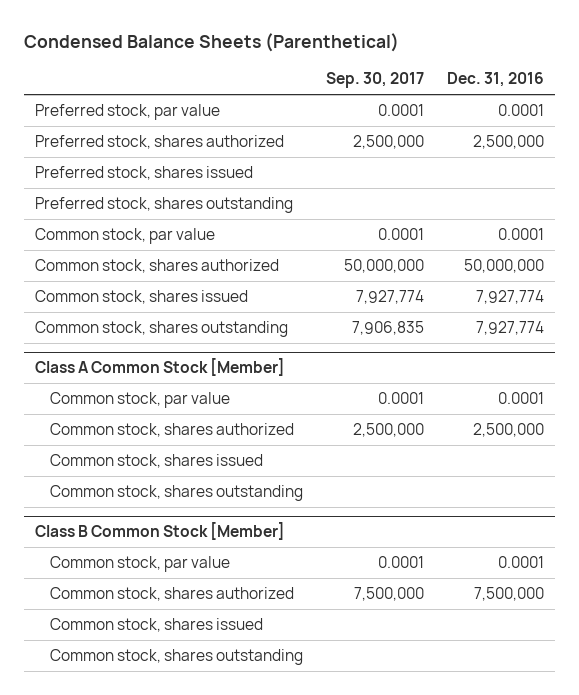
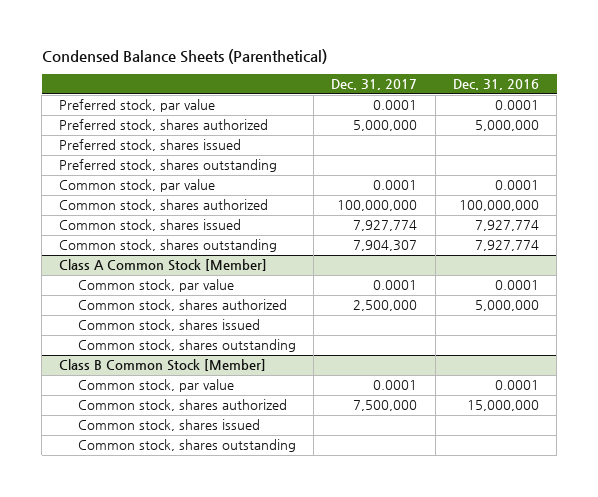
- | Sep. 30, 2017 | Dec. 31, 2016
+ | Dec. 31, 2017 | Dec. 31, 2016
- Preferred stock, shares authorized | 2,500,000 | 2,500,000
+ Preferred stock, shares authorized | 5,000,000 | 5,000,000
- Common stock, shares authorized | 50,000,000 | 50,000,000
+ Common stock, shares authorized | 100,000,000 | 100,000,000
@ Class A Common Stock [Member]
- Common stock, shares authorized | 2,500,000 | 2,500,000
+ Common stock, shares authorized | 2,500,000 | 5,000,000
@ Class B Common Stock [Member]
- Common stock, shares authorized | 7,500,000 | 7,500,000
+ Common stock, shares authorized | 7,500,000 | 15,000,000

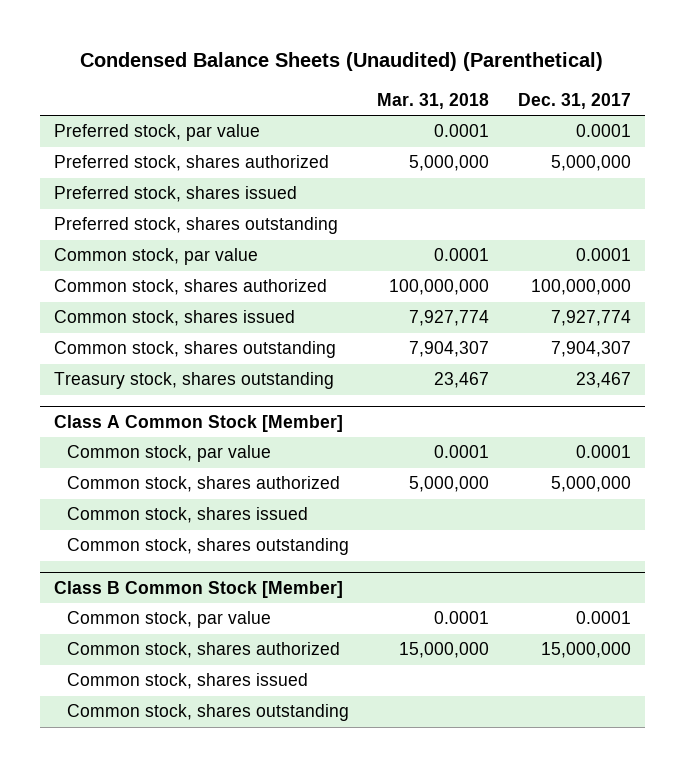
- Condensed Balance Sheets (Parenthetical)
+ Condensed Balance Sheets (Unaudited) (Parenthetical)
- | Dec. 31, 2017 | Dec. 31, 2016
+ | Mar. 31, 2018 | Dec. 31, 2017
+ Treasury stock, shares outstanding | 23,467 | 23,467
@ Class A Common Stock [Member]
- Common stock, shares authorized | 2,500,000 | 5,000,000
+ Common stock, shares authorized | 5,000,000 | 5,000,000
@ Class B Common Stock [Member]
- Common stock, shares authorized | 7,500,000 | 15,000,000
+ Common stock, shares authorized | 15,000,000 | 15,000,000

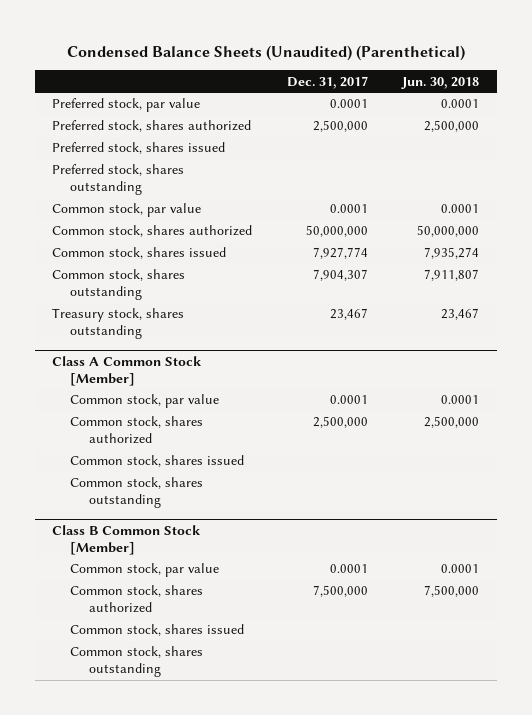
- | Mar. 31, 2018 | Dec. 31, 2017
+ | Dec. 31, 2017 | Jun. 30, 2018
- Preferred stock, shares authorized | 5,000,000 | 5,000,000
+ Preferred stock, shares authorized | 2,500,000 | 2,500,000
- Common stock, shares authorized | 100,000,000 | 100,000,000
+ Common stock, shares authorized | 50,000,000 | 50,000,000
@ Class A Common Stock [Member]
- Common stock, shares authorized | 5,000,000 | 5,000,000
+ Common stock, shares authorized | 2,500,000 | 2,500,000
@ Class B Common Stock [Member]
- Common stock, shares authorized | 15,000,000 | 15,000,000
+ Common stock, shares authorized | 7,500,000 | 7,500,000

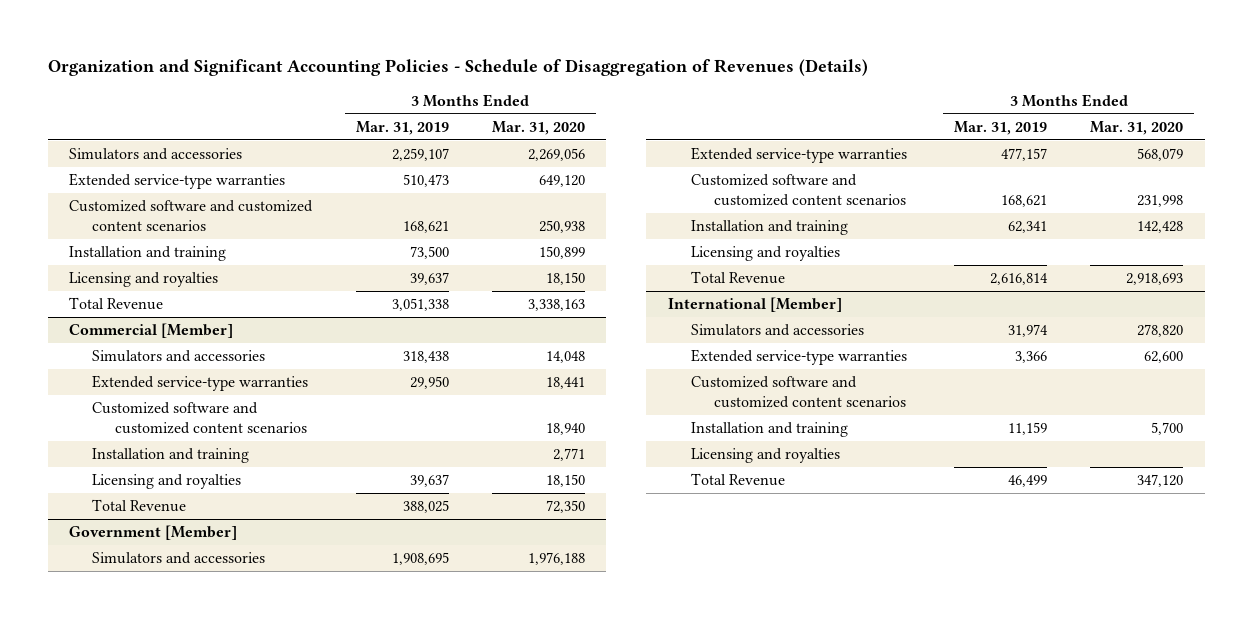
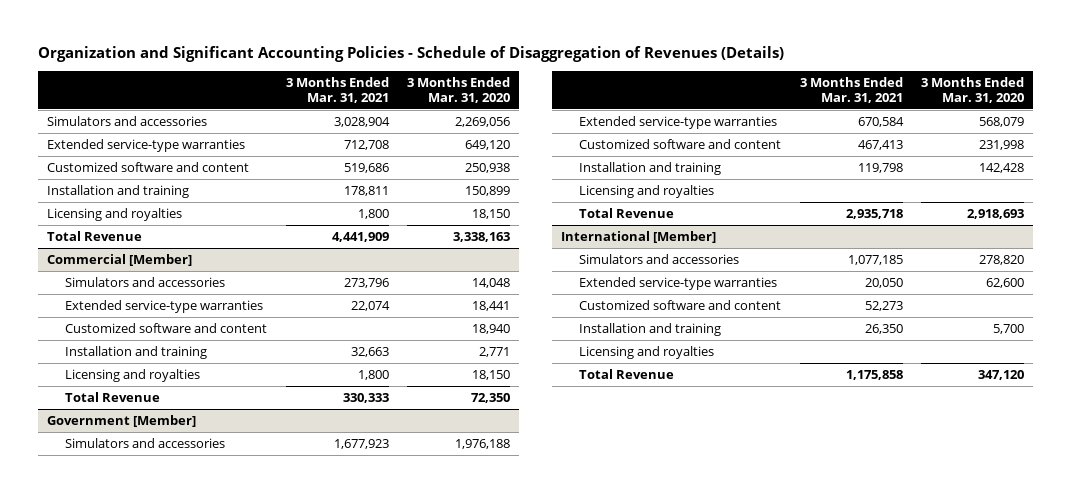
- | 3 Months Ended Mar. 31, 2019 | 3 Months Ended Mar. 31, 2020
+ | 3 Months Ended Mar. 31, 2021 | 3 Months Ended Mar. 31, 2020
- Customized software and customized content scenarios | 168,621 | 250,938
+ Customized software and content | 519,686 | 250,938
@ Commercial [Member]
- Customized software and customized content scenarios | | 18,940
+ Customized software and content | | 18,940
@ Government [Member]
- Customized software and customized content scenarios | 168,621 | 231,998
+ Customized software and content | 467,413 | 231,998
@ International [Member]
- Customized software and customized content scenarios
+ Customized software and content | 52,273 |

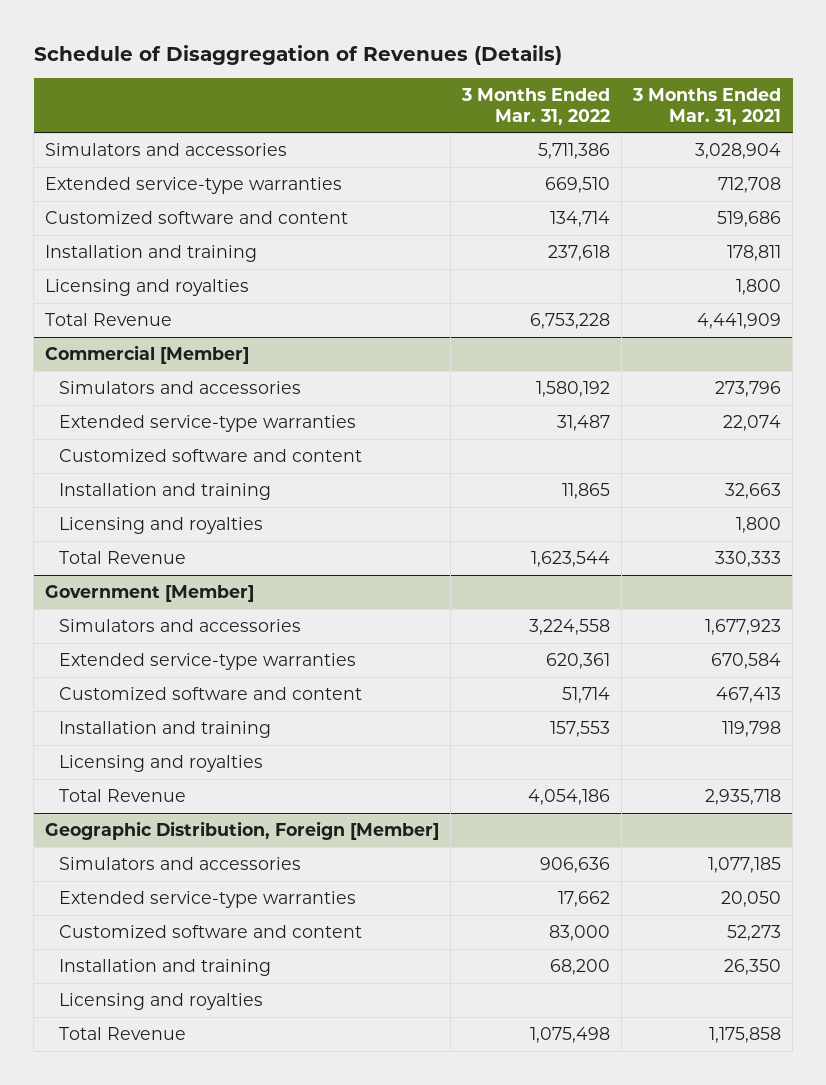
- Organization and Significant Accounting Policies - Schedule of Disaggregation of Revenues (Details)
+ Schedule of Disaggregation of Revenues (Details)
- | 3 Months Ended Mar. 31, 2021 | 3 Months Ended Mar. 31, 2020
+ | 3 Months Ended Mar. 31, 2022 | 3 Months Ended Mar. 31, 2021
- International [Member]
+ Geographic Distribution, Foreign [Member]

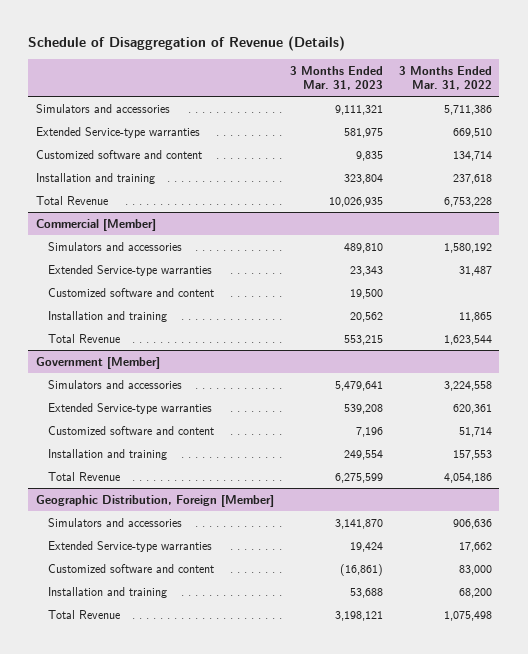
- Schedule of Disaggregation of Revenues (Details)
+ Schedule of Disaggregation of Revenue (Details)
- | 3 Months Ended Mar. 31, 2022 | 3 Months Ended Mar. 31, 2021
+ | 3 Months Ended Mar. 31, 2023 | 3 Months Ended Mar. 31, 2022
- Extended service-type warranties | 669,510 | 712,708
+ Extended Service-type warranties | 581,975 | 669,510
- Licensing and royalties | | 1,800
@ Commercial [Member]
- Extended service-type warranties | 31,487 | 22,074
+ Extended Service-type warranties | 23,343 | 31,487
- Licensing and royalties | | 1,800
@ Government [Member]
- Extended service-type warranties | 620,361 | 670,584
+ Extended Service-type warranties | 539,208 | 620,361
- Licensing and royalties
@ Geographic Distribution, Foreign [Member]
- Extended service-type warranties | 17,662 | 20,050
+ Extended Service-type warranties | 19,424 | 17,662
- Licensing and royalties

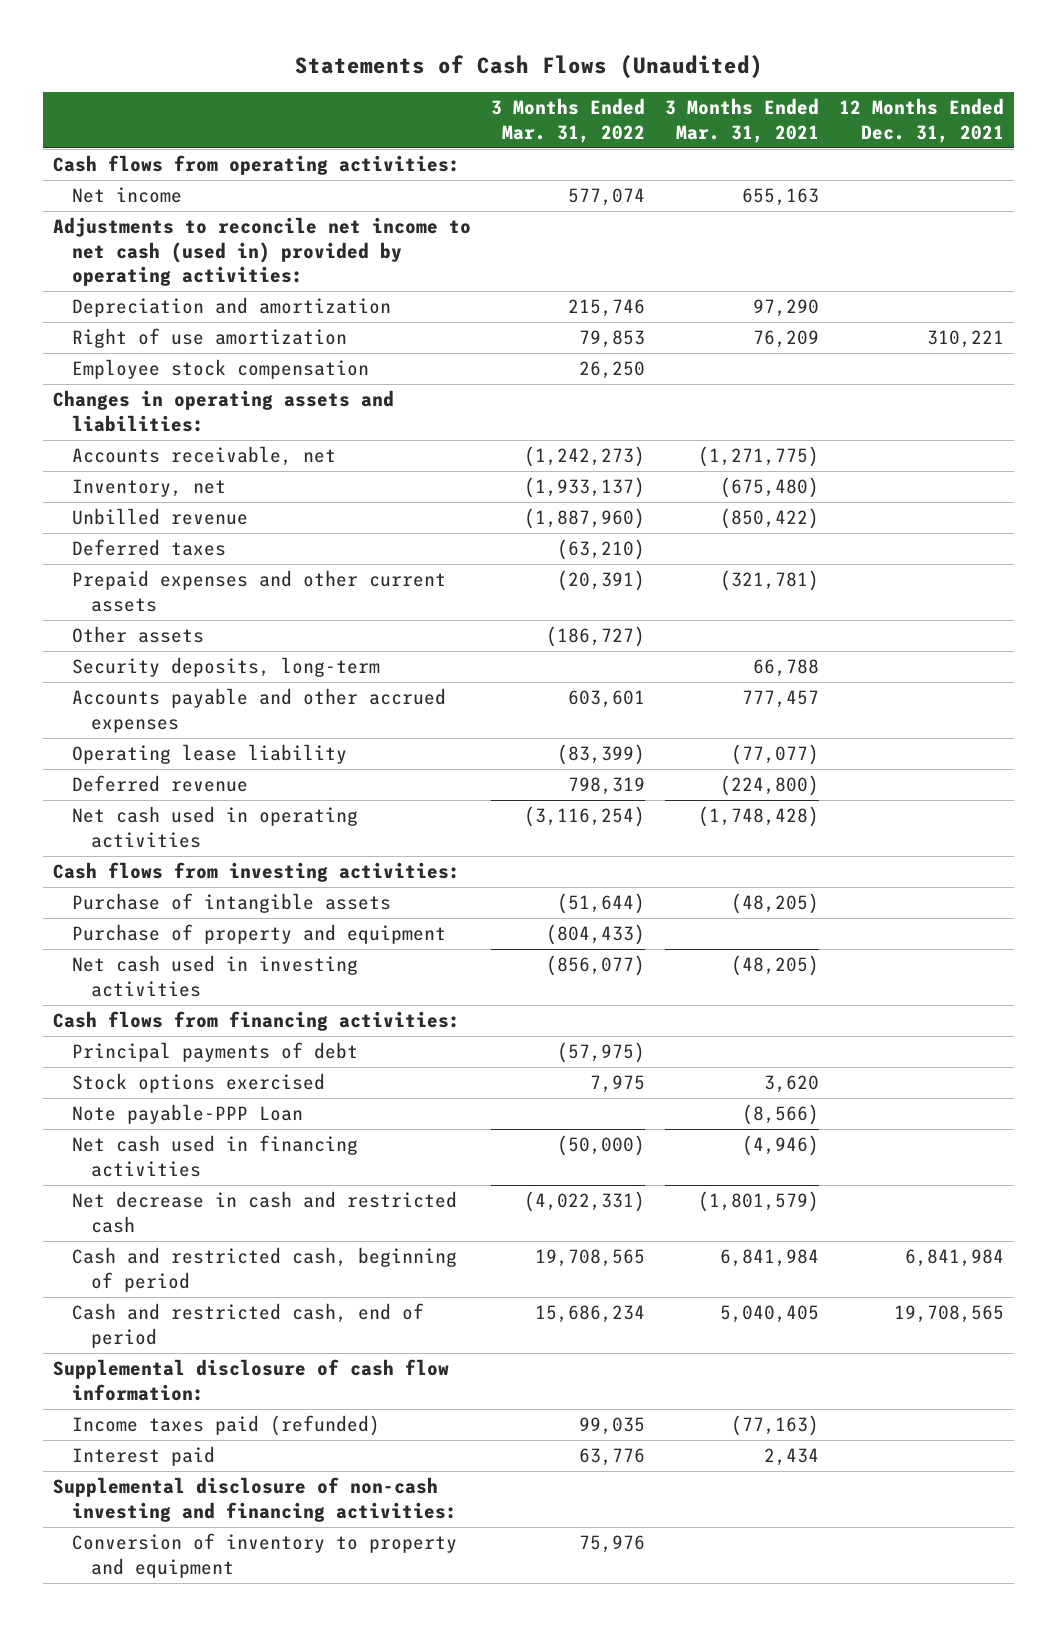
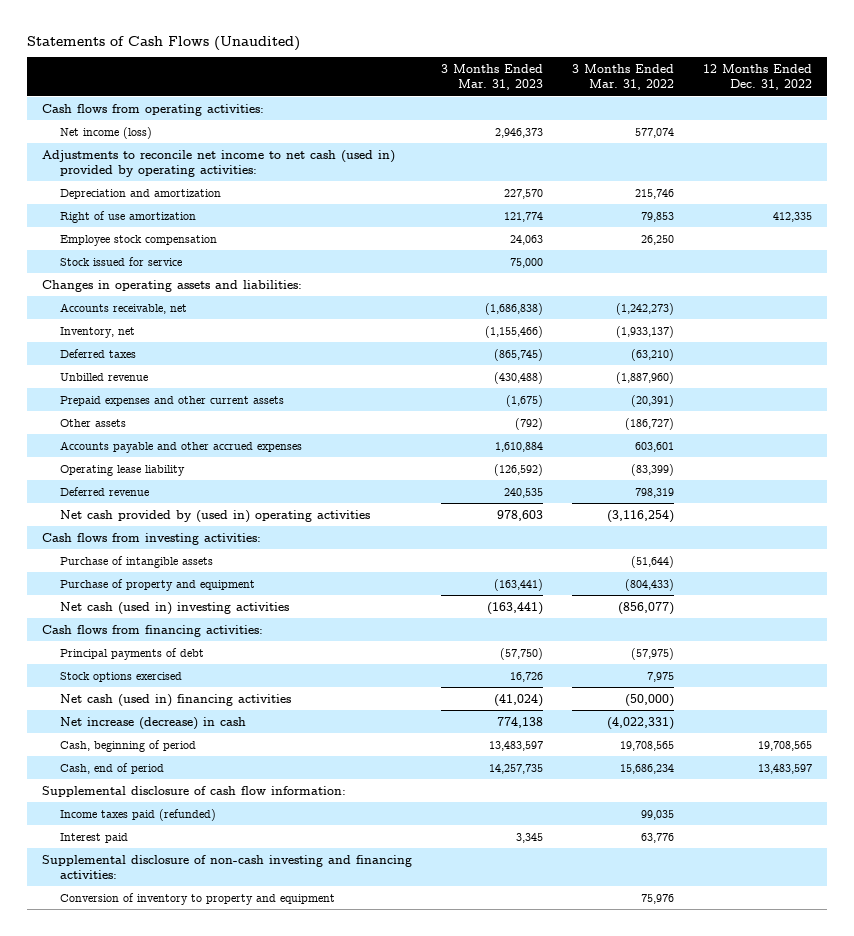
- | 3 Months Ended Mar. 31, 2022 | 3 Months Ended Mar. 31, 2021 | 12 Months Ended Dec. 31, 2021
+ | 3 Months Ended Mar. 31, 2023 | 3 Months Ended Mar. 31, 2022 | 12 Months Ended Dec. 31, 2022
- Net income | 577,074 | 655,163 |
+ Net income (loss) | 2,946,373 | 577,074 |
+ Stock issued for service | 75,000 | |
moved down: Unbilled revenue | (430,488) | (1,887,960) |
- Security deposits, long-term | | 66,788 |
- Net cash used in operating activities | (3,116,254) | (1,748,428) |
+ Net cash provided by (used in) operating activities | 978,603 | (3,116,254) |
- Net cash used in investing activities | (856,077) | (48,205) |
+ Net cash (used in) investing activities | (163,441) | (856,077) |
- Note payable-PPP Loan | | (8,566) |
- Net cash used in financing activities | (50,000) | (4,946) |
- Net decrease in cash and restricted cash | (4,022,331) | (1,801,579) |
- Cash and restricted cash, beginning of period | 19,708,565 | 6,841,984 | 6,841,984
- Cash and restricted cash, end of period | 15,686,234 | 5,040,405 | 19,708,565
+ Net cash (used in) financing activities | (41,024) | (50,000) |
+ Net increase (decrease) in cash | 774,138 | (4,022,331) |
+ Cash, beginning of period | 13,483,597 | 19,708,565 | 19,708,565
+ Cash, end of period | 14,257,735 | 15,686,234 | 13,483,597

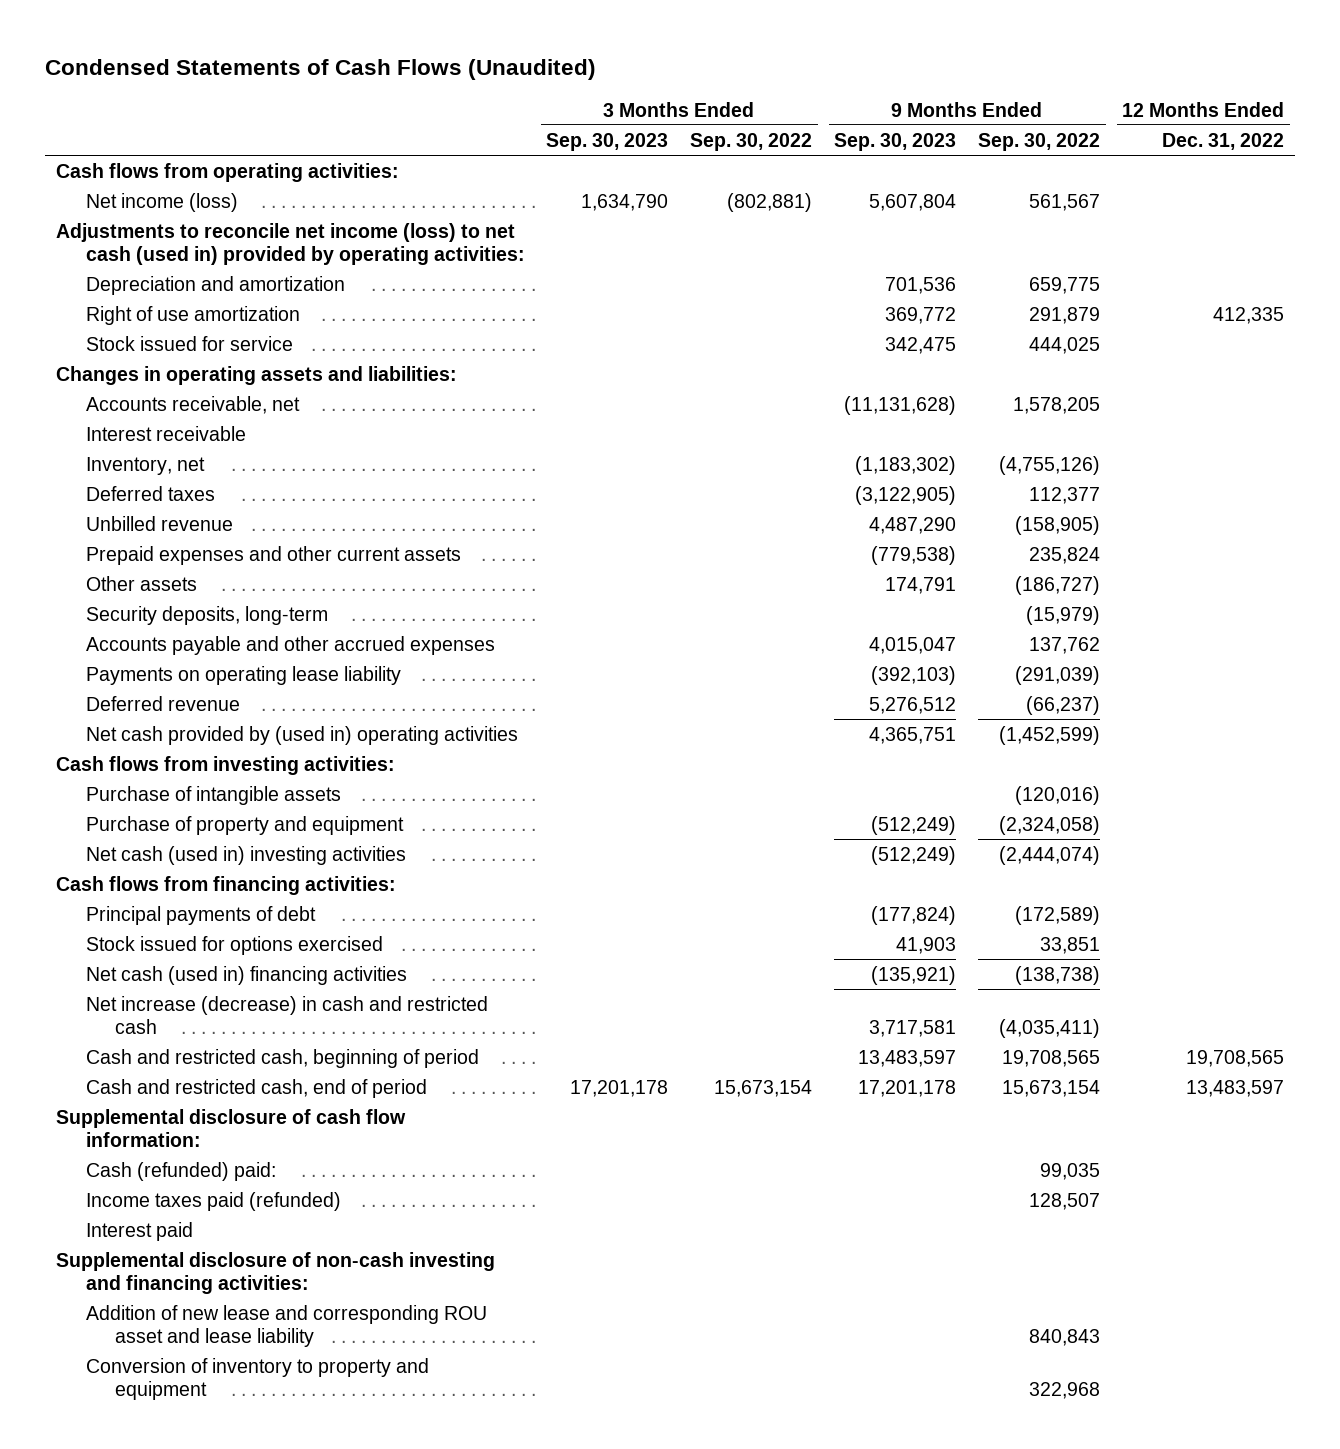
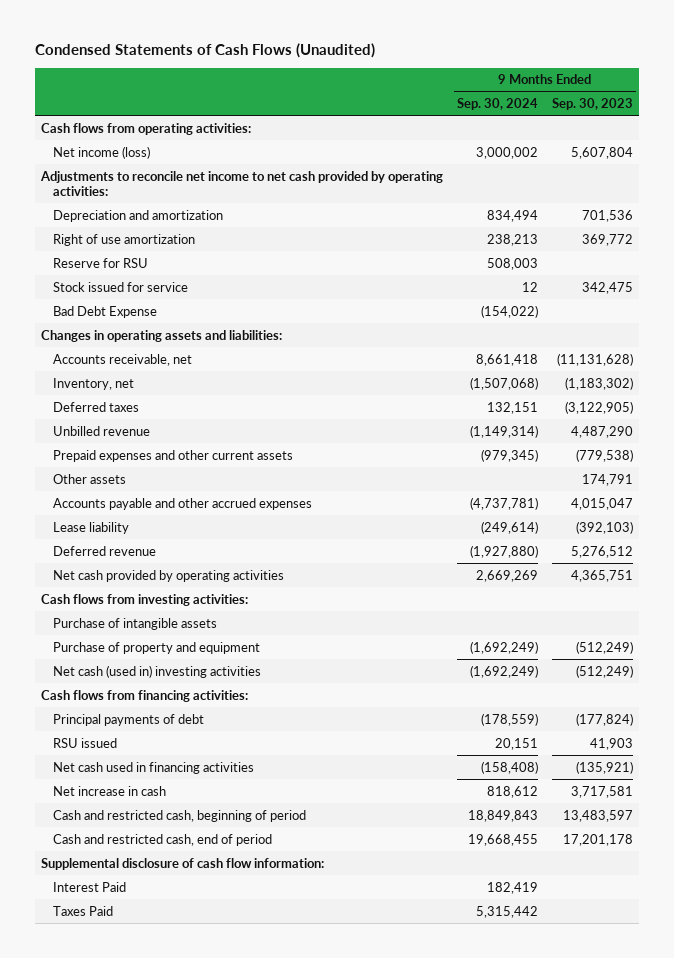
- | 3 Months Ended Sep. 30, 2023 | 3 Months Ended Sep. 30, 2022 | 9 Months Ended Sep. 30, 2023 | 9 Months Ended Sep. 30, 2022 | 12 Months Ended Dec. 31, 2022
+ | 9 Months Ended Sep. 30, 2024 | 9 Months Ended Sep. 30, 2023
- Adjustments to reconcile net income (loss) to net cash (used in) provided by operating activities:
+ Adjustments to reconcile net income to net cash provided by operating activities:
+ Reserve for RSU | 508,003 |
+ Bad Debt Expense | (154,022) |
- Interest receivable
- Security deposits, long-term | | | | (15,979) |
- Payments on operating lease liability | | | (392,103) | (291,039) |
+ Lease liability | (249,614) | (392,103)
- Net cash provided by (used in) operating activities | | | 4,365,751 | (1,452,599) |
+ Net cash provided by operating activities | 2,669,269 | 4,365,751
- Stock issued for options exercised | | | 41,903 | 33,851 |
- Net cash (used in) financing activities | | | (135,921) | (138,738) |
- Net increase (decrease) in cash and restricted cash | | | 3,717,581 | (4,035,411) |
+ RSU issued | 20,151 | 41,903
+ Net cash used in financing activities | (158,408) | (135,921)
+ Net increase in cash | 818,612 | 3,717,581
- Cash (refunded) paid: | | | | 99,035 |
- Income taxes paid (refunded) | | | | 128,507 |
- Interest paid
- Supplemental disclosure of non-cash investing and financing activities:
- Addition of new lease and corresponding ROU asset and lease liability | | | | 840,843 |
- Conversion of inventory to property and equipment | | | | 322,968 |
+ Interest Paid | 182,419 |
+ Taxes Paid | 5,315,442 |

